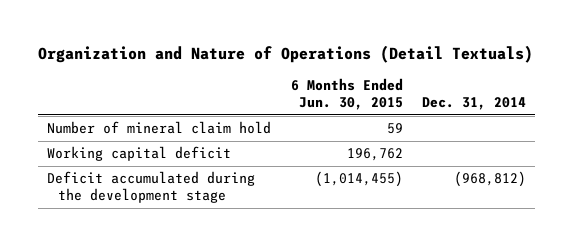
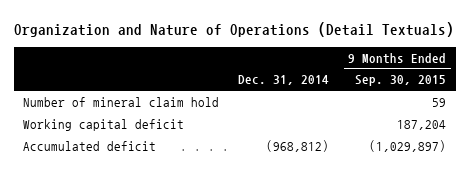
- | 6 Months Ended Jun. 30, 2015 | Dec. 31, 2014
+ | Dec. 31, 2014 | 9 Months Ended Sep. 30, 2015
- Deficit accumulated during the development stage | (1,014,455) | (968,812)
+ Accumulated deficit | (968,812) | (1,029,897)

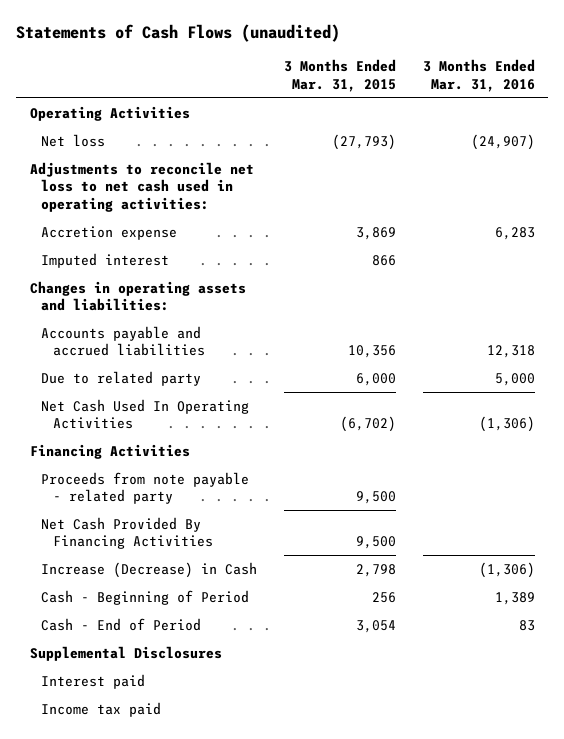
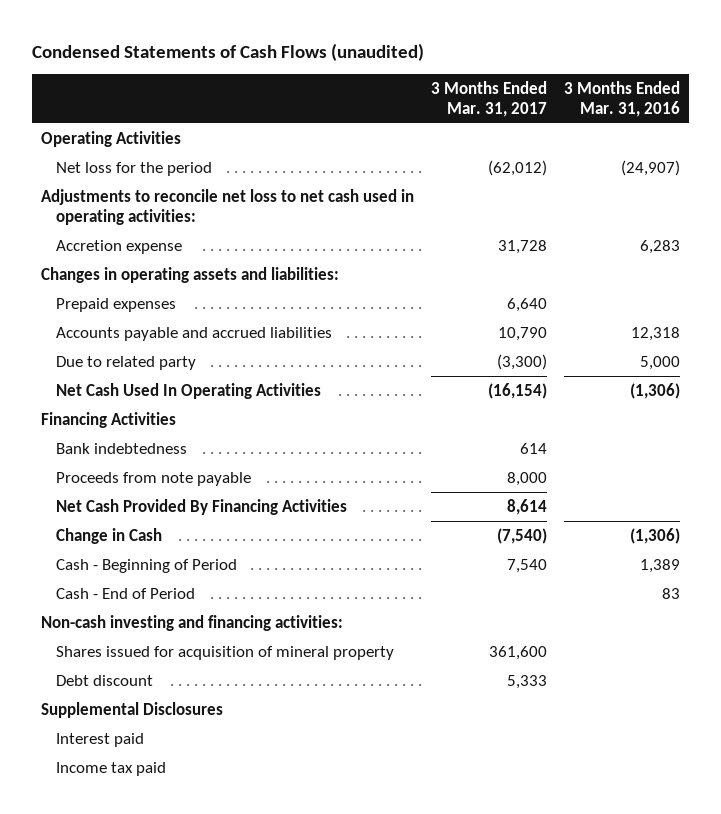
- Statements of Cash Flows (unaudited)
+ Condensed Statements of Cash Flows (unaudited)
- | 3 Months Ended Mar. 31, 2015 | 3 Months Ended Mar. 31, 2016
+ | 3 Months Ended Mar. 31, 2017 | 3 Months Ended Mar. 31, 2016
- Net loss | (27,793) | (24,907)
+ Net loss for the period | (62,012) | (24,907)
- Imputed interest | 866 |
+ Prepaid expenses | 6,640 |
- Proceeds from note payable - related party | 9,500 |
+ Bank indebtedness | 614 |
+ Proceeds from note payable | 8,000 |
- Increase (Decrease) in Cash | 2,798 | (1,306)
+ Change in Cash | (7,540) | (1,306)
+ Non-cash investing and financing activities:
+ Shares issued for acquisition of mineral property | 361,600 |
+ Debt discount | 5,333 |

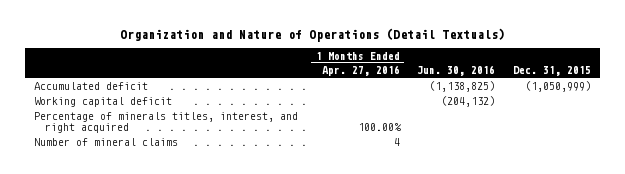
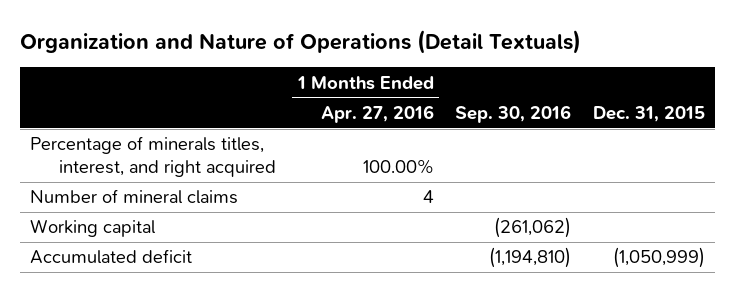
- | 1 Months Ended Apr. 27, 2016 | Jun. 30, 2016 | Dec. 31, 2015
+ | 1 Months Ended Apr. 27, 2016 | Sep. 30, 2016 | Dec. 31, 2015
- Working capital deficit | | (204,132) |
+ Working capital | | (261,062) |
moved down: Accumulated deficit | | (1,194,810) | (1,050,999)

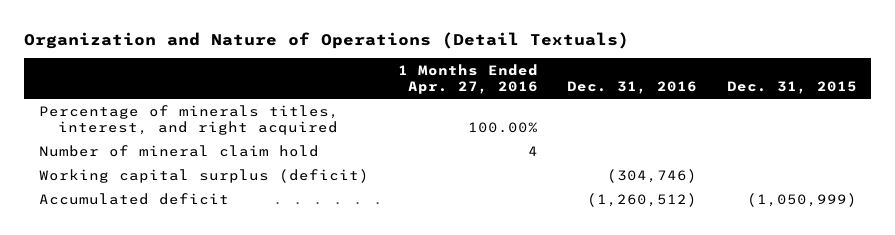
- | 1 Months Ended Apr. 27, 2016 | Sep. 30, 2016 | Dec. 31, 2015
+ | 1 Months Ended Apr. 27, 2016 | Dec. 31, 2016 | Dec. 31, 2015
- Number of mineral claims | 4 | |
- Working capital | | (261,062) |
+ Number of mineral claim hold | 4 | |
+ Working capital surplus (deficit) | | (304,746) |

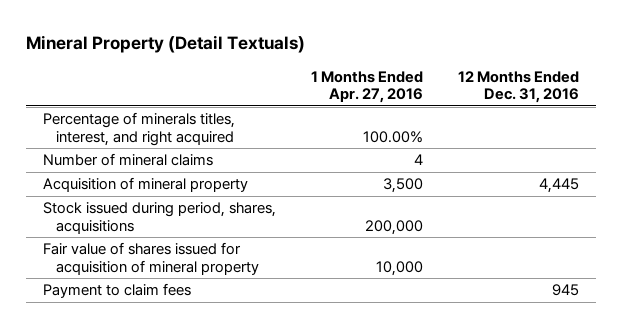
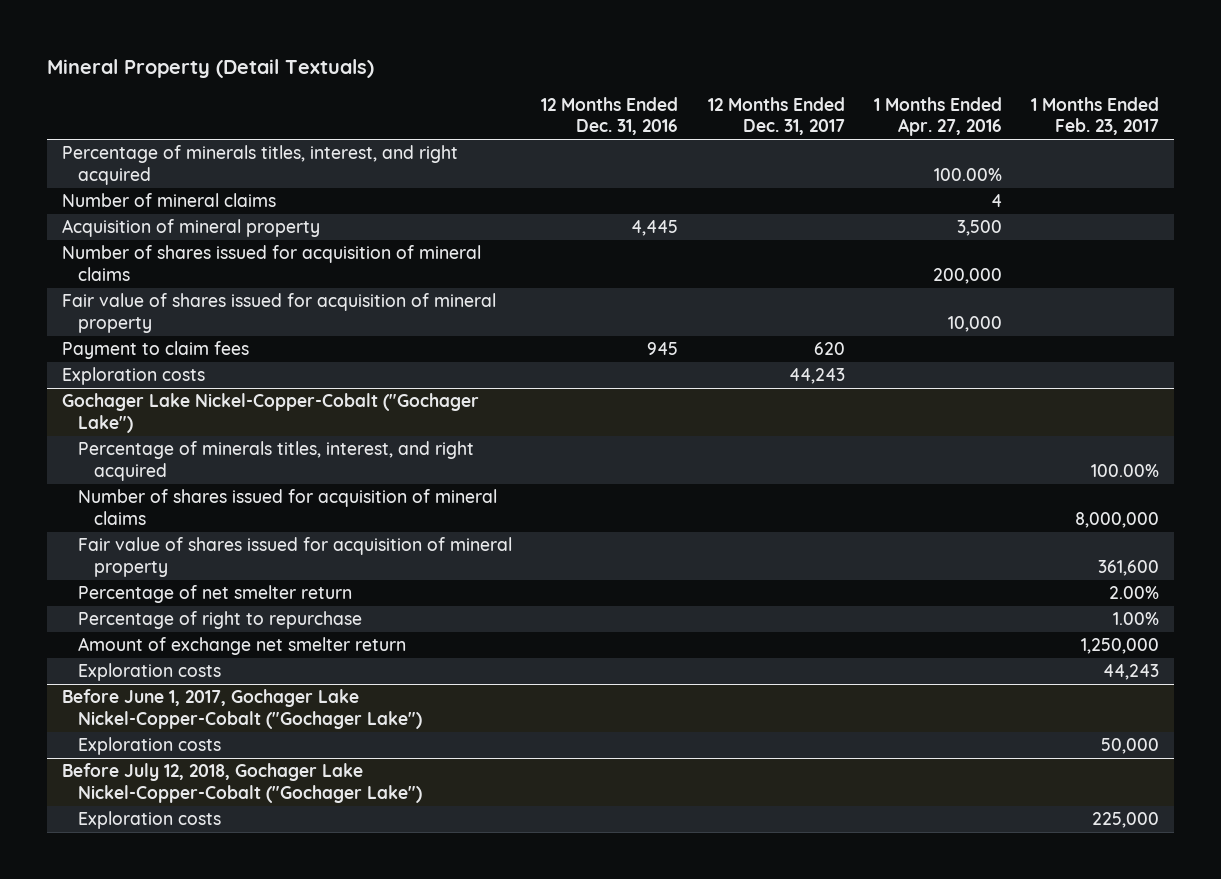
- | 1 Months Ended Apr. 27, 2016 | 12 Months Ended Dec. 31, 2016
+ | 12 Months Ended Dec. 31, 2016 | 12 Months Ended Dec. 31, 2017 | 1 Months Ended Apr. 27, 2016 | 1 Months Ended Feb. 23, 2017
- Stock issued during period, shares, acquisitions | 200,000 |
+ Number of shares issued for acquisition of mineral claims | | | 200,000 |
+ Exploration costs | | 44,243 | |
+ Gochager Lake Nickel-Copper-Cobalt ("Gochager Lake")
+ Percentage of minerals titles, interest, and right acquired | | | | 100.00%
+ Number of shares issued for acquisition of mineral claims | | | | 8,000,000
+ Fair value of shares issued for acquisition of mineral property | | | | 361,600
+ Percentage of net smelter return | | | | 2.00%
+ Percentage of right to repurchase | | | | 1.00%
+ Amount of exchange net smelter return | | | | 1,250,000
+ Exploration costs | | | | 44,243
+ Before June 1, 2017, Gochager Lake Nickel-Copper-Cobalt ("Gochager Lake")
+ Exploration costs | | | | 50,000
+ Before July 12, 2018, Gochager Lake Nickel-Copper-Cobalt ("Gochager Lake")
+ Exploration costs | | | | 225,000

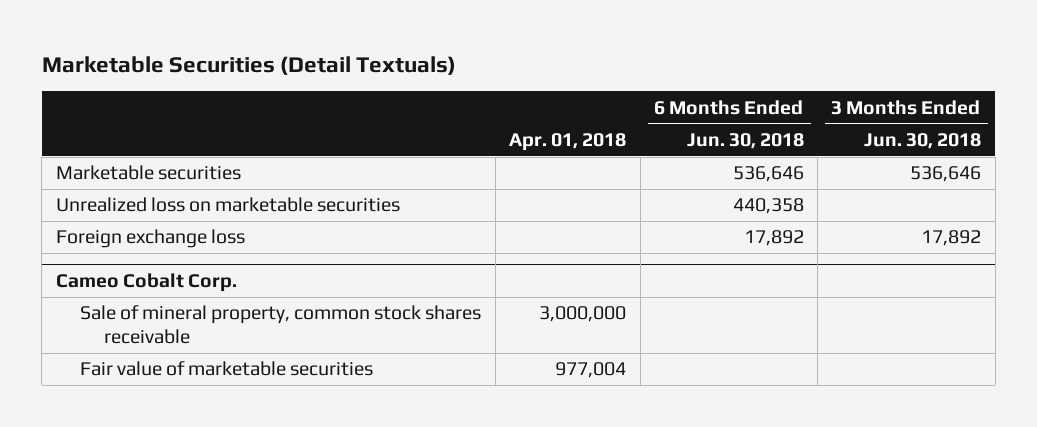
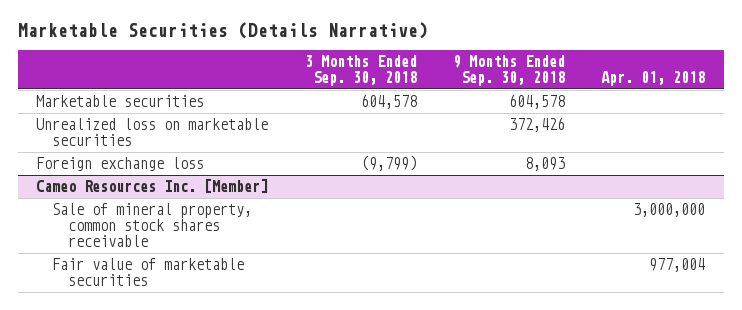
- Marketable Securities (Detail Textuals)
+ Marketable Securities (Details Narrative)
- | Apr. 01, 2018 | 6 Months Ended Jun. 30, 2018 | 3 Months Ended Jun. 30, 2018
+ | 3 Months Ended Sep. 30, 2018 | 9 Months Ended Sep. 30, 2018 | Apr. 01, 2018
- Cameo Cobalt Corp.
+ Cameo Resources Inc. [Member]

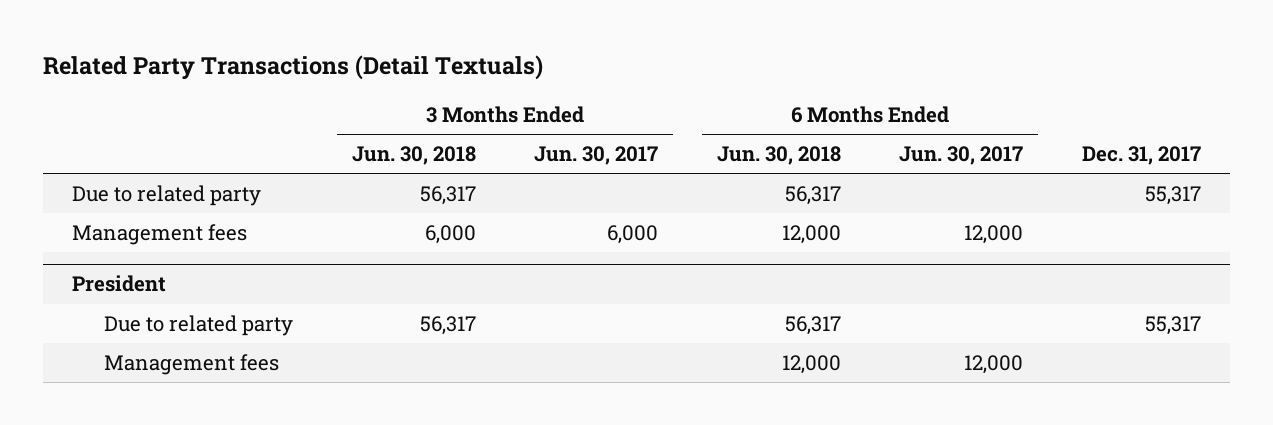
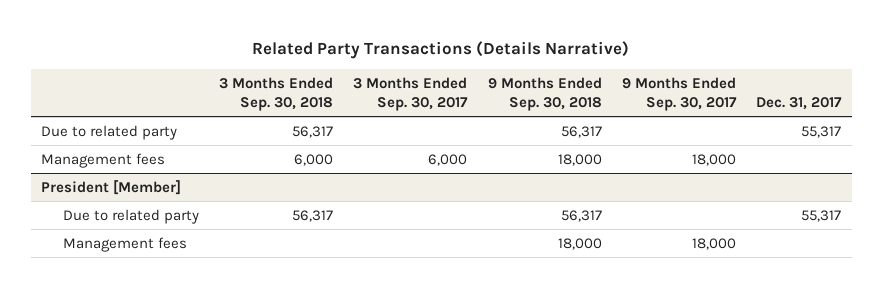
- Related Party Transactions (Detail Textuals)
+ Related Party Transactions (Details Narrative)
- | 3 Months Ended Jun. 30, 2018 | 3 Months Ended Jun. 30, 2017 | 6 Months Ended Jun. 30, 2018 | 6 Months Ended Jun. 30, 2017 | Dec. 31, 2017
+ | 3 Months Ended Sep. 30, 2018 | 3 Months Ended Sep. 30, 2017 | 9 Months Ended Sep. 30, 2018 | 9 Months Ended Sep. 30, 2017 | Dec. 31, 2017
- President
+ President [Member]

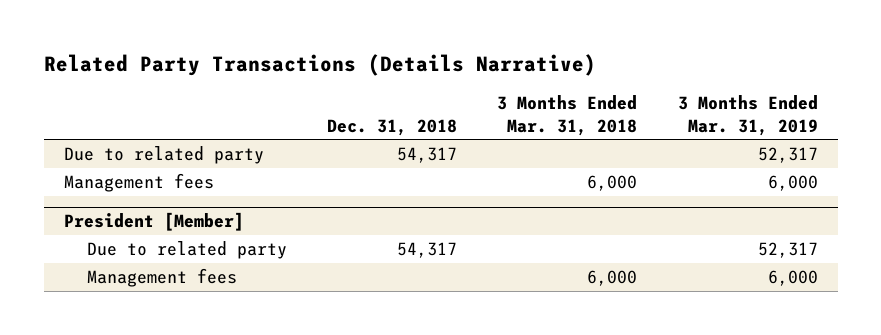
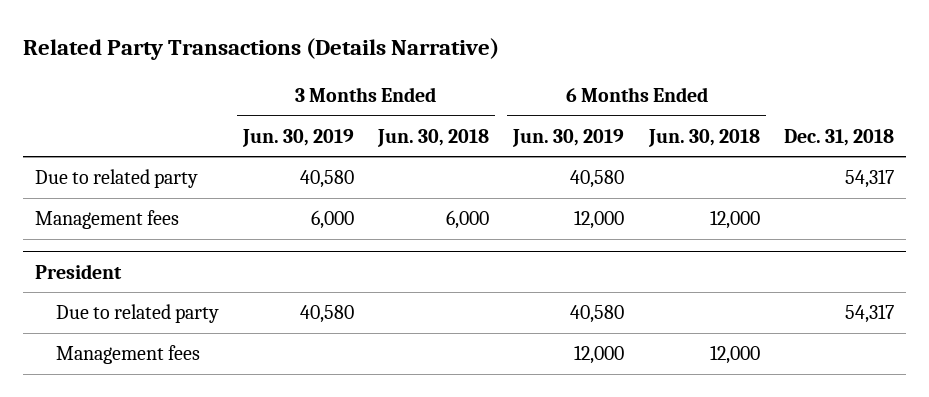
- | Dec. 31, 2018 | 3 Months Ended Mar. 31, 2018 | 3 Months Ended Mar. 31, 2019
+ | 3 Months Ended Jun. 30, 2019 | 3 Months Ended Jun. 30, 2018 | 6 Months Ended Jun. 30, 2019 | 6 Months Ended Jun. 30, 2018 | Dec. 31, 2018
- President [Member]
+ President

